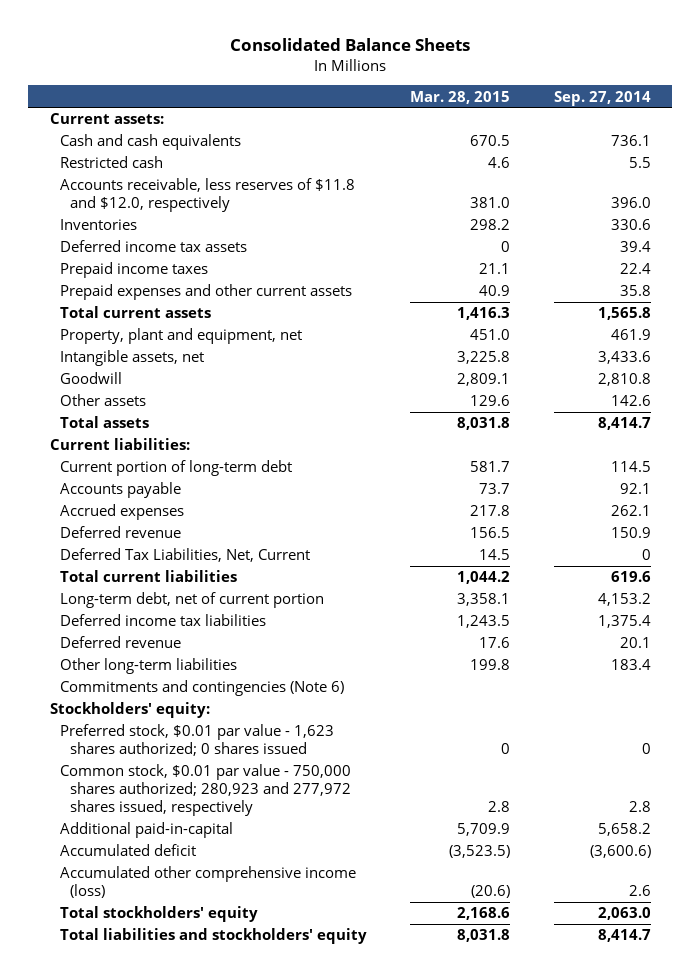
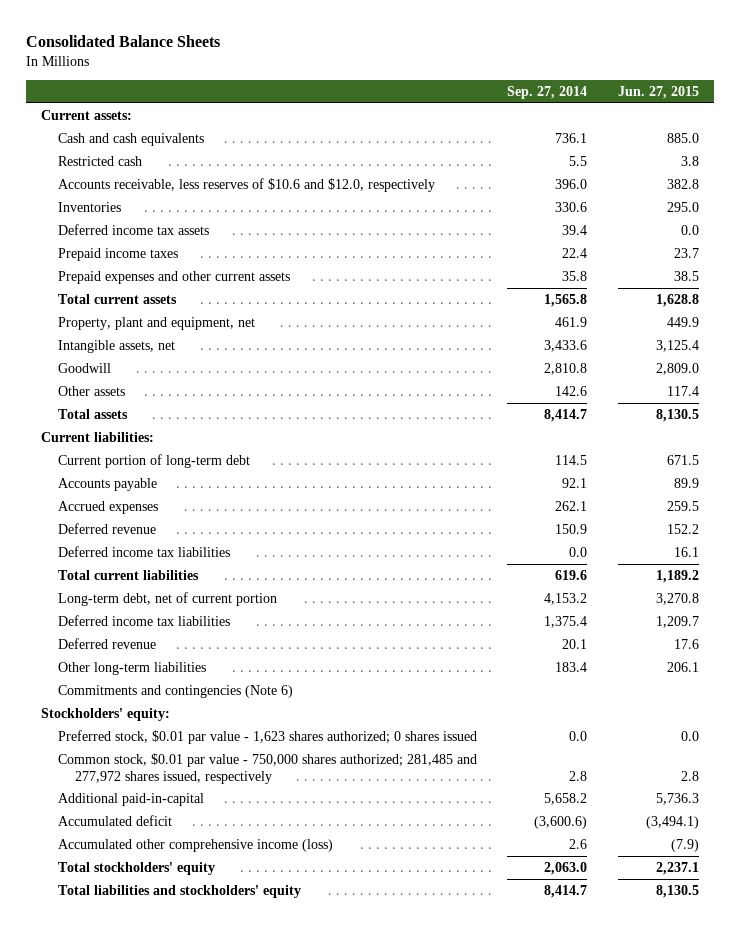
- | Mar. 28, 2015 | Sep. 27, 2014
+ | Sep. 27, 2014 | Jun. 27, 2015
- Accounts receivable, less reserves of $11.8 and $12.0, respectively | 381.0 | 396.0
+ Accounts receivable, less reserves of $10.6 and $12.0, respectively | 396.0 | 382.8
- Deferred Tax Liabilities, Net, Current | 14.5 | 0
+ Deferred income tax liabilities | 0.0 | 16.1
- Preferred stock, $0.01 par value - 1,623 shares authorized; 0 shares issued | 0 | 0
- Common stock, $0.01 par value - 750,000 shares authorized; 280,923 and 277,972 shares issued, respectively | 2.8 | 2.8
+ Preferred stock, $0.01 par value - 1,623 shares authorized; 0 shares issued | 0.0 | 0.0
+ Common stock, $0.01 par value - 750,000 shares authorized; 281,485 and 277,972 shares issued, respectively | 2.8 | 2.8

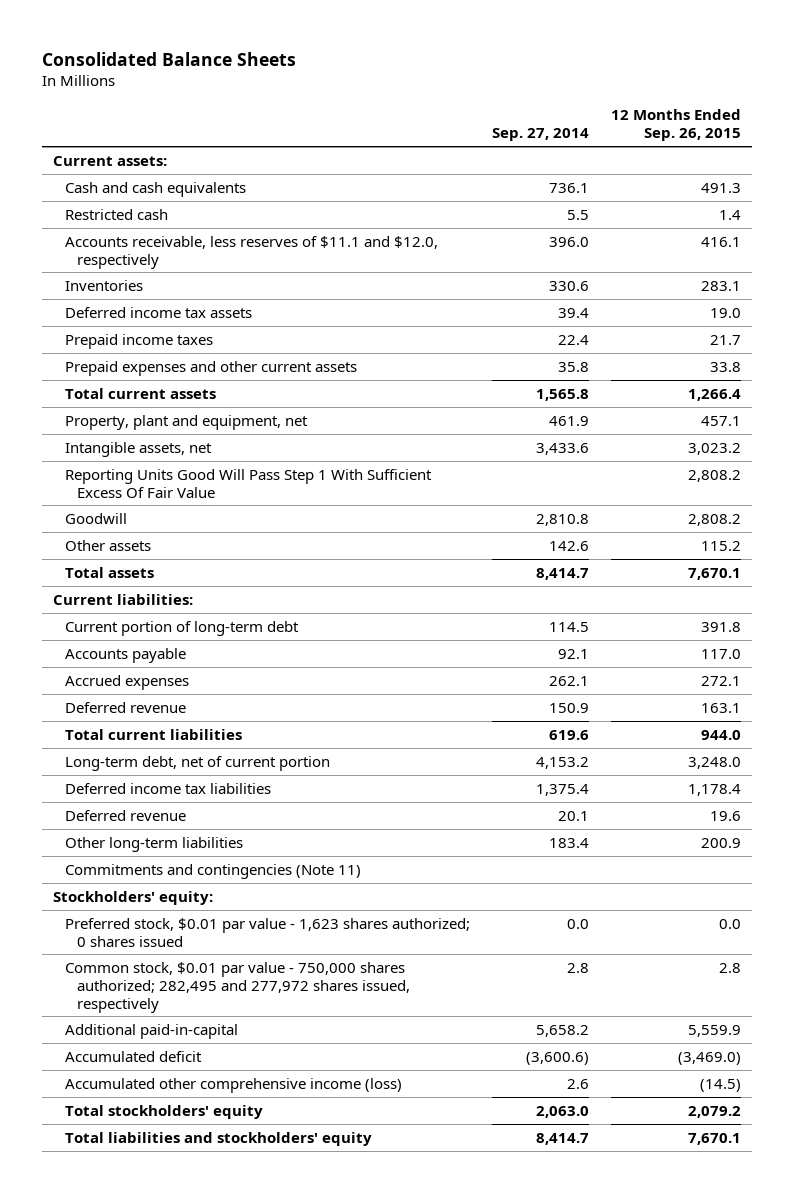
- | Sep. 27, 2014 | Jun. 27, 2015
+ | Sep. 27, 2014 | 12 Months Ended Sep. 26, 2015
- Accounts receivable, less reserves of $10.6 and $12.0, respectively | 396.0 | 382.8
+ Accounts receivable, less reserves of $11.1 and $12.0, respectively | 396.0 | 416.1
+ Reporting Units Good Will Pass Step 1 With Sufficient Excess Of Fair Value | | 2,808.2
- Deferred income tax liabilities | 0.0 | 16.1
- Commitments and contingencies (Note 6)
+ Commitments and contingencies (Note 11)
- Common stock, $0.01 par value - 750,000 shares authorized; 281,485 and 277,972 shares issued, respectively | 2.8 | 2.8
+ Common stock, $0.01 par value - 750,000 shares authorized; 282,495 and 277,972 shares issued, respectively | 2.8 | 2.8

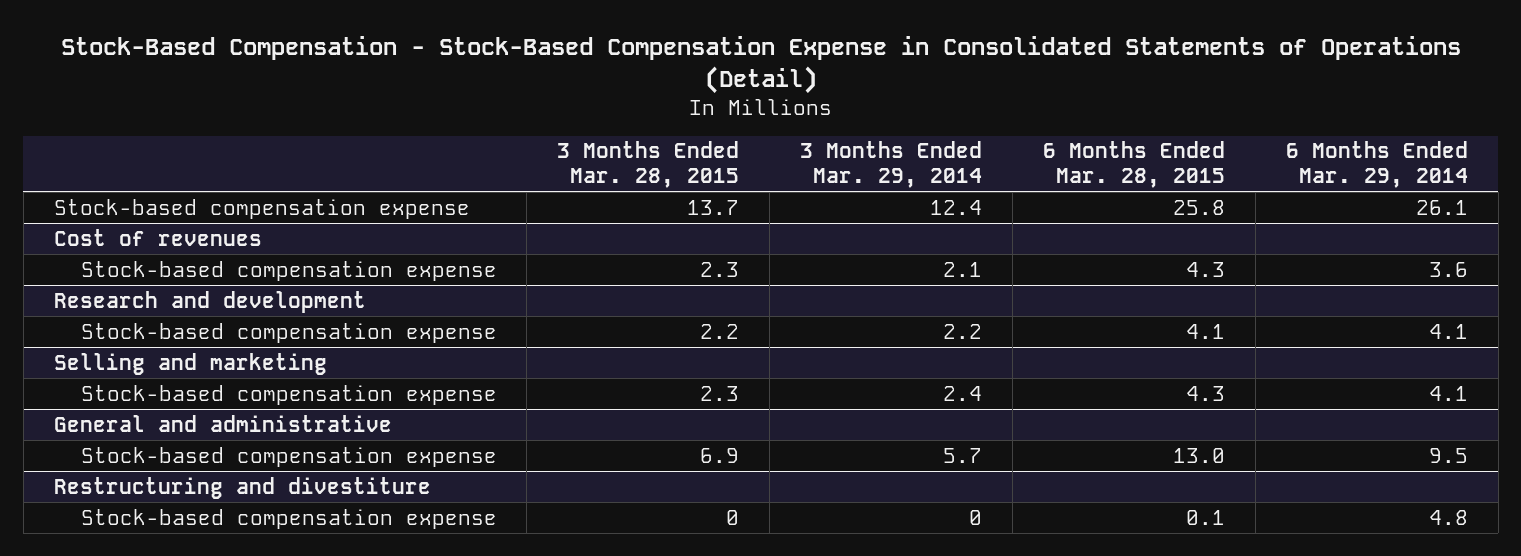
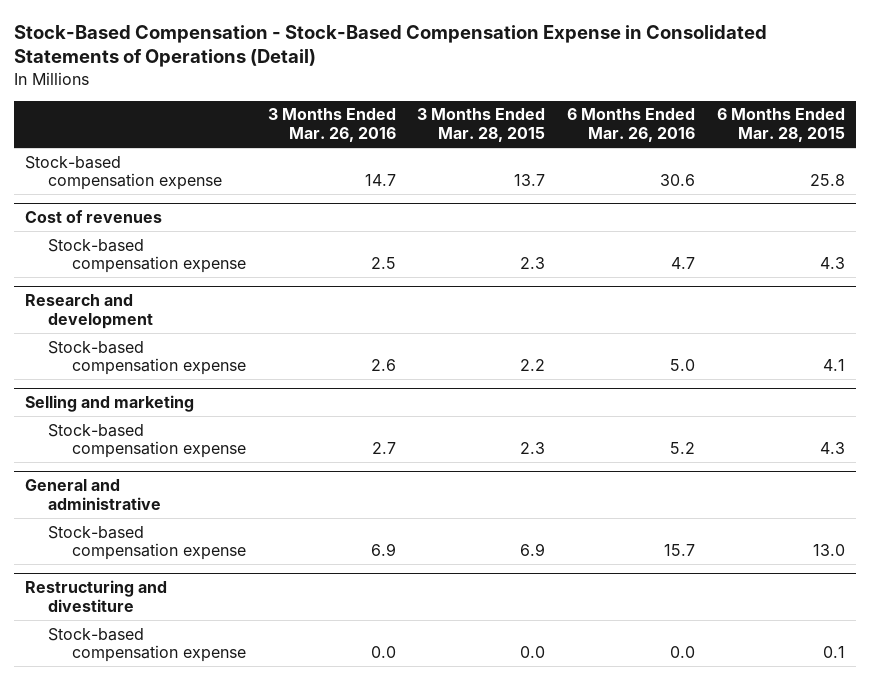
- | 3 Months Ended Mar. 28, 2015 | 3 Months Ended Mar. 29, 2014 | 6 Months Ended Mar. 28, 2015 | 6 Months Ended Mar. 29, 2014
+ | 3 Months Ended Mar. 26, 2016 | 3 Months Ended Mar. 28, 2015 | 6 Months Ended Mar. 26, 2016 | 6 Months Ended Mar. 28, 2015
@ Restructuring and divestiture
- Stock-based compensation expense | 0 | 0 | 0.1 | 4.8
+ Stock-based compensation expense | 0.0 | 0.0 | 0.0 | 0.1

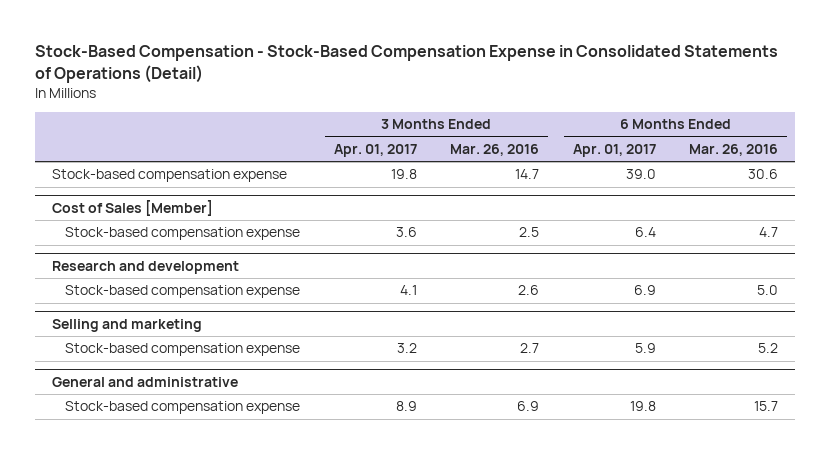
- | 3 Months Ended Mar. 26, 2016 | 3 Months Ended Mar. 28, 2015 | 6 Months Ended Mar. 26, 2016 | 6 Months Ended Mar. 28, 2015
+ | 3 Months Ended Apr. 01, 2017 | 3 Months Ended Mar. 26, 2016 | 6 Months Ended Apr. 01, 2017 | 6 Months Ended Mar. 26, 2016
- Cost of revenues
+ Cost of Sales [Member]
- Restructuring and divestiture
- Stock-based compensation expense | 0.0 | 0.0 | 0.0 | 0.1

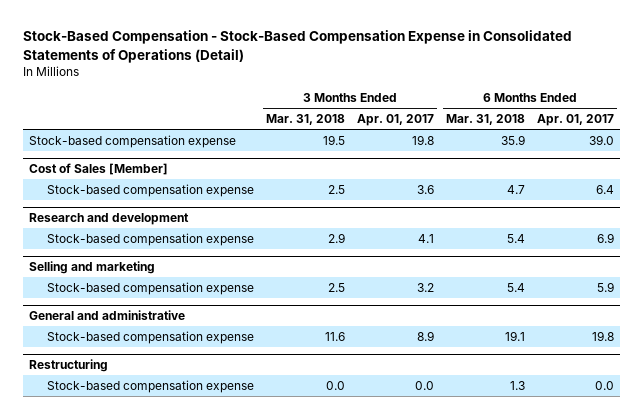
- | 3 Months Ended Apr. 01, 2017 | 3 Months Ended Mar. 26, 2016 | 6 Months Ended Apr. 01, 2017 | 6 Months Ended Mar. 26, 2016
+ | 3 Months Ended Mar. 31, 2018 | 3 Months Ended Apr. 01, 2017 | 6 Months Ended Mar. 31, 2018 | 6 Months Ended Apr. 01, 2017
+ Restructuring
+ Stock-based compensation expense | 0.0 | 0.0 | 1.3 | 0.0

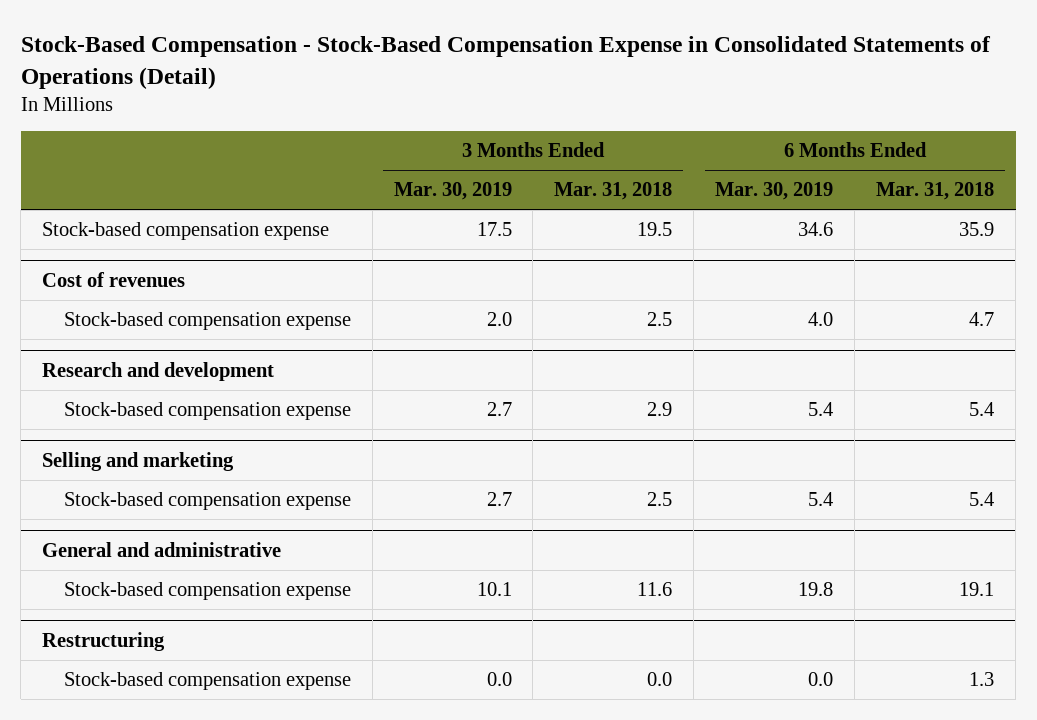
- | 3 Months Ended Mar. 31, 2018 | 3 Months Ended Apr. 01, 2017 | 6 Months Ended Mar. 31, 2018 | 6 Months Ended Apr. 01, 2017
+ | 3 Months Ended Mar. 30, 2019 | 3 Months Ended Mar. 31, 2018 | 6 Months Ended Mar. 30, 2019 | 6 Months Ended Mar. 31, 2018
- Cost of Sales [Member]
+ Cost of revenues

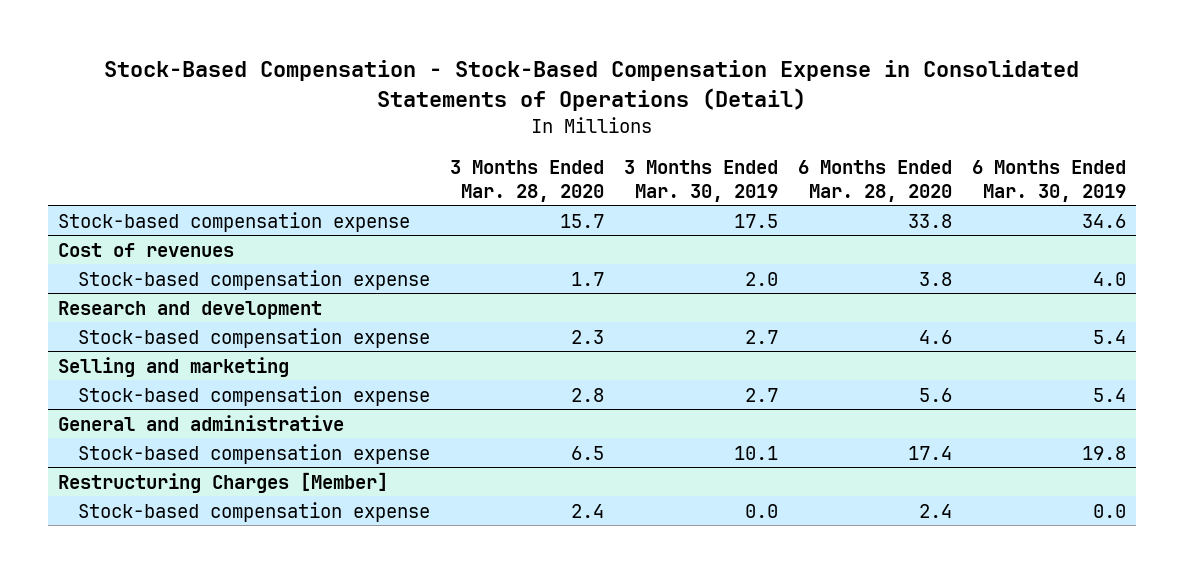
- | 3 Months Ended Mar. 30, 2019 | 3 Months Ended Mar. 31, 2018 | 6 Months Ended Mar. 30, 2019 | 6 Months Ended Mar. 31, 2018
+ | 3 Months Ended Mar. 28, 2020 | 3 Months Ended Mar. 30, 2019 | 6 Months Ended Mar. 28, 2020 | 6 Months Ended Mar. 30, 2019
- Restructuring
+ Restructuring Charges [Member]

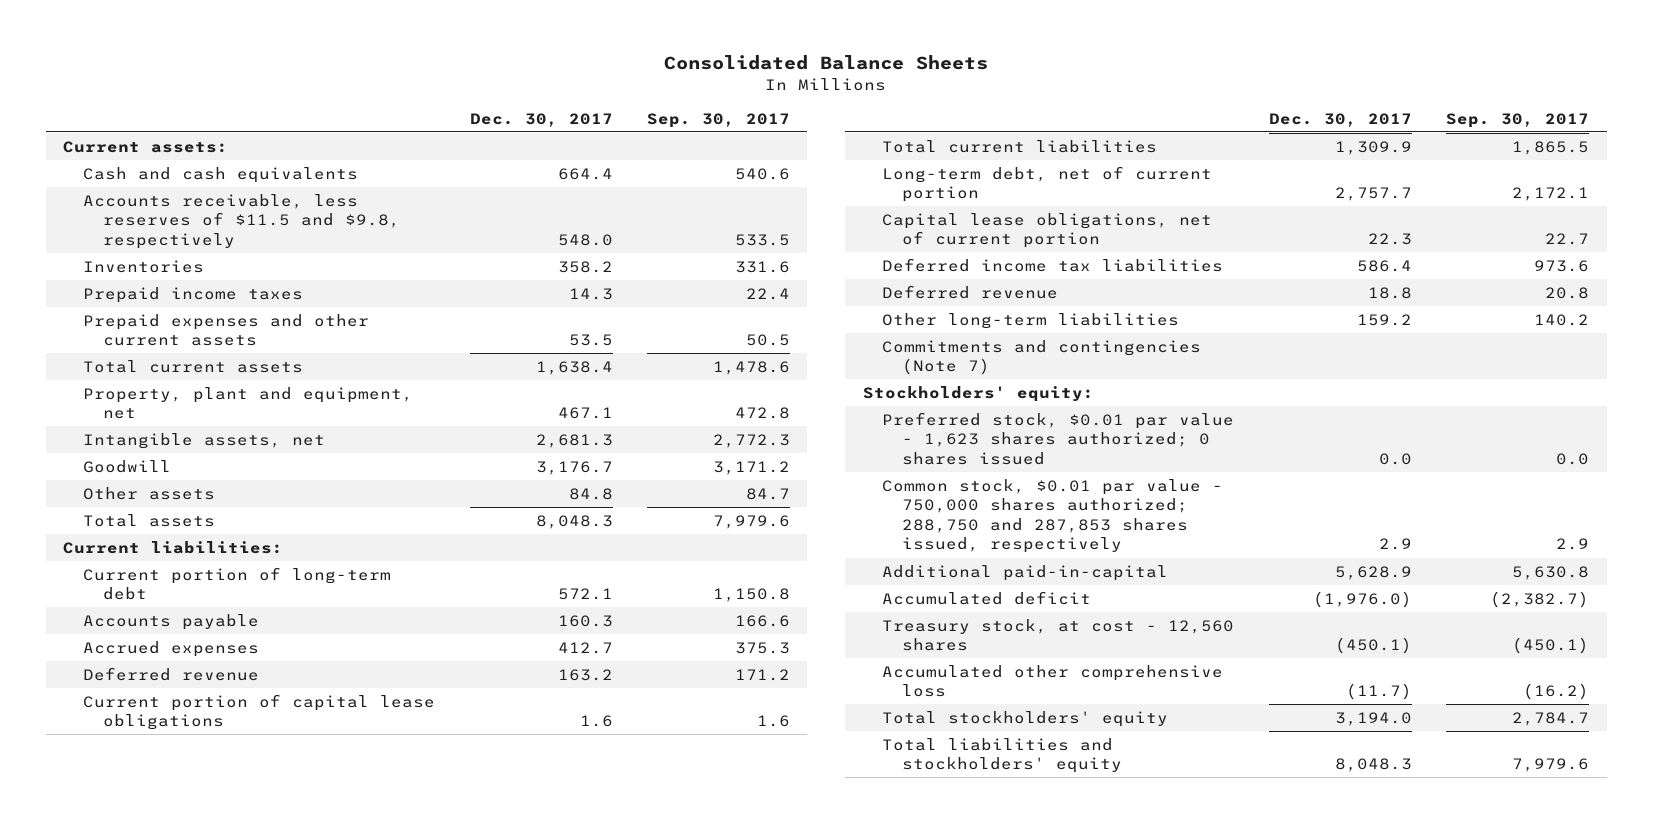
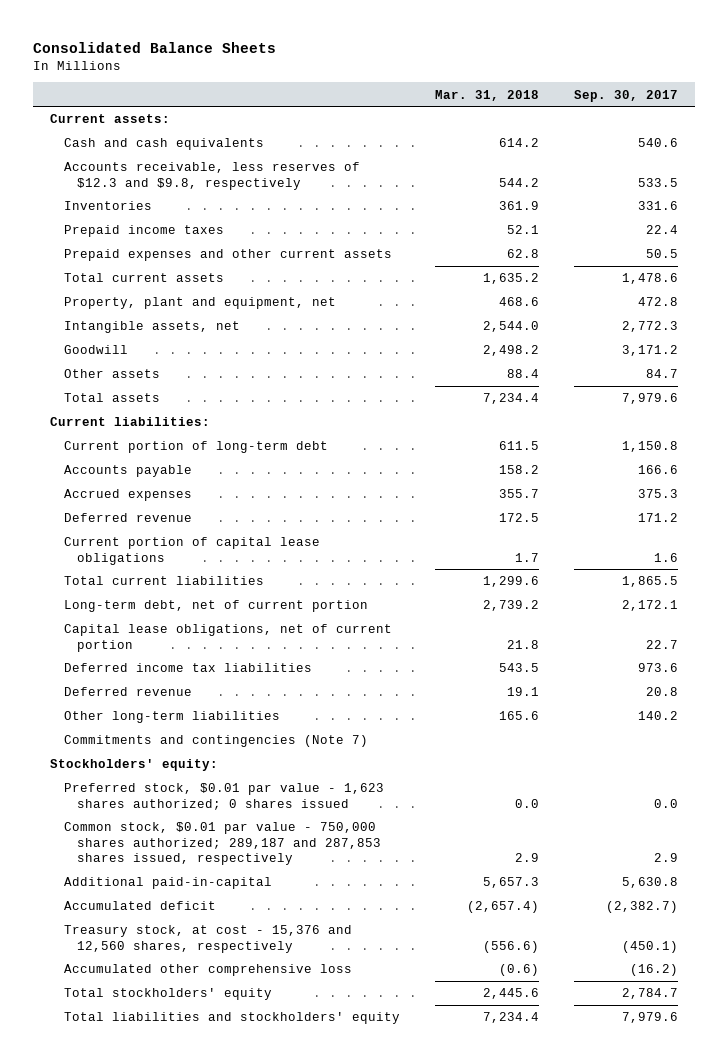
- | Dec. 30, 2017 | Sep. 30, 2017
+ | Mar. 31, 2018 | Sep. 30, 2017
- Accounts receivable, less reserves of $11.5 and $9.8, respectively | 548.0 | 533.5
+ Accounts receivable, less reserves of $12.3 and $9.8, respectively | 544.2 | 533.5
- Common stock, $0.01 par value - 750,000 shares authorized; 288,750 and 287,853 shares issued, respectively | 2.9 | 2.9
+ Common stock, $0.01 par value - 750,000 shares authorized; 289,187 and 287,853 shares issued, respectively | 2.9 | 2.9
- Treasury stock, at cost - 12,560 shares | (450.1) | (450.1)
+ Treasury stock, at cost - 15,376 and 12,560 shares, respectively | (556.6) | (450.1)

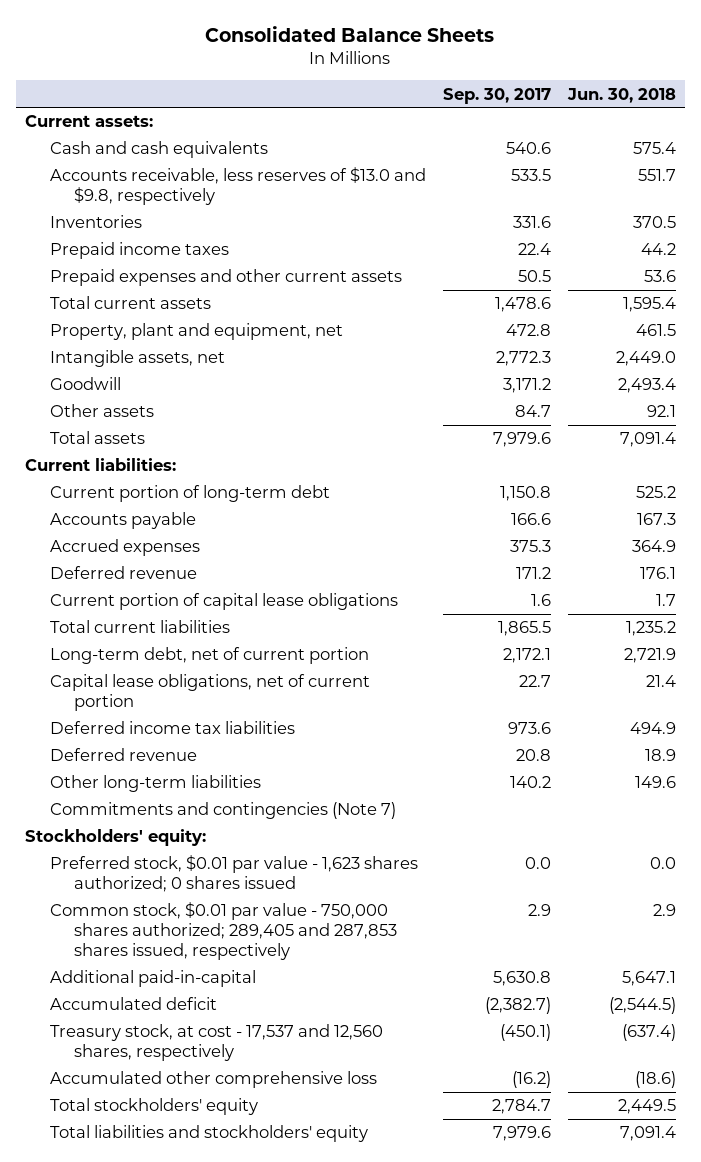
- | Mar. 31, 2018 | Sep. 30, 2017
+ | Sep. 30, 2017 | Jun. 30, 2018
- Accounts receivable, less reserves of $12.3 and $9.8, respectively | 544.2 | 533.5
+ Accounts receivable, less reserves of $13.0 and $9.8, respectively | 533.5 | 551.7
- Common stock, $0.01 par value - 750,000 shares authorized; 289,187 and 287,853 shares issued, respectively | 2.9 | 2.9
+ Common stock, $0.01 par value - 750,000 shares authorized; 289,405 and 287,853 shares issued, respectively | 2.9 | 2.9
- Treasury stock, at cost - 15,376 and 12,560 shares, respectively | (556.6) | (450.1)
+ Treasury stock, at cost - 17,537 and 12,560 shares, respectively | (450.1) | (637.4)

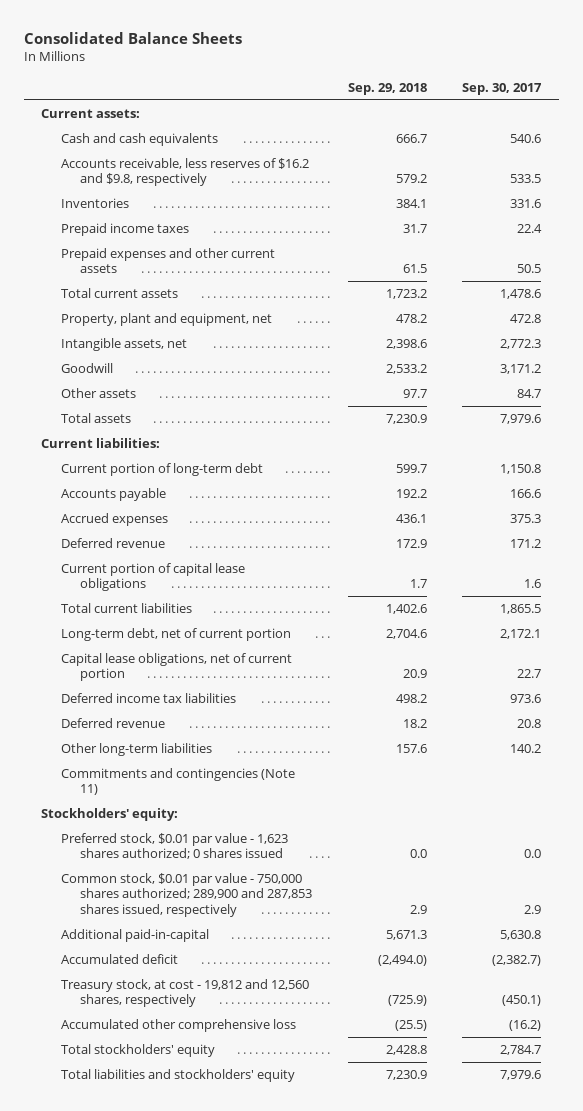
- | Sep. 30, 2017 | Jun. 30, 2018
+ | Sep. 29, 2018 | Sep. 30, 2017
- Accounts receivable, less reserves of $13.0 and $9.8, respectively | 533.5 | 551.7
+ Accounts receivable, less reserves of $16.2 and $9.8, respectively | 579.2 | 533.5
- Commitments and contingencies (Note 7)
+ Commitments and contingencies (Note 11)
- Common stock, $0.01 par value - 750,000 shares authorized; 289,405 and 287,853 shares issued, respectively | 2.9 | 2.9
+ Common stock, $0.01 par value - 750,000 shares authorized; 289,900 and 287,853 shares issued, respectively | 2.9 | 2.9
- Treasury stock, at cost - 17,537 and 12,560 shares, respectively | (450.1) | (637.4)
+ Treasury stock, at cost - 19,812 and 12,560 shares, respectively | (725.9) | (450.1)

